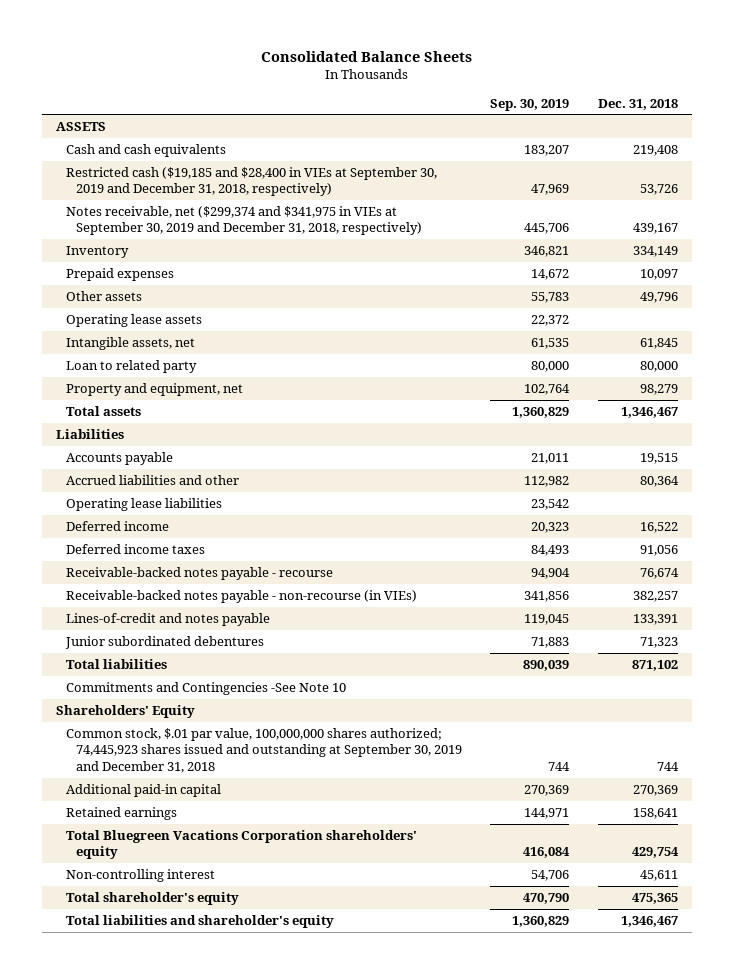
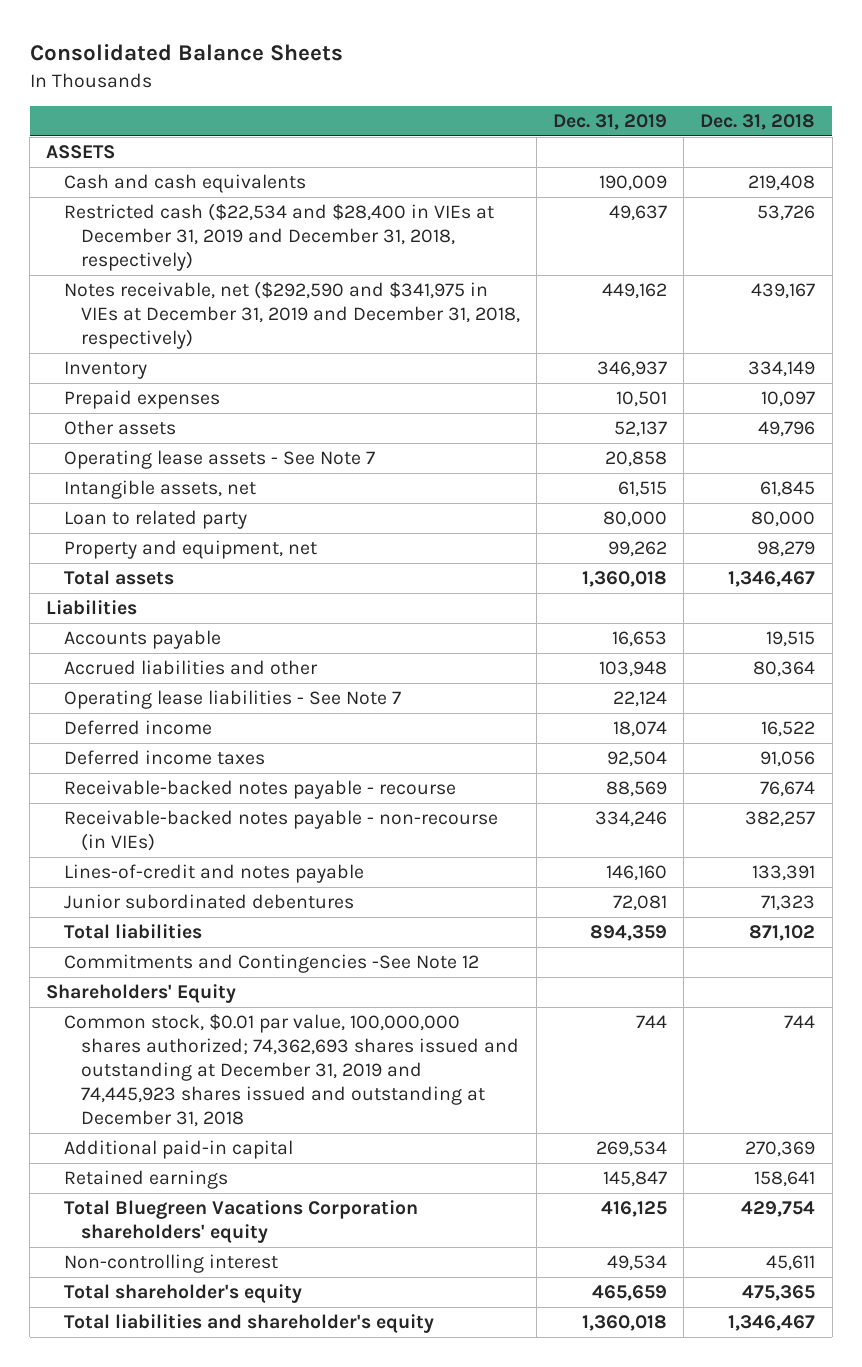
- | Sep. 30, 2019 | Dec. 31, 2018
+ | Dec. 31, 2019 | Dec. 31, 2018
- Restricted cash ($19,185 and $28,400 in VIEs at September 30, 2019 and December 31, 2018, respectively) | 47,969 | 53,726
- Notes receivable, net ($299,374 and $341,975 in VIEs at September 30, 2019 and December 31, 2018, respectively) | 445,706 | 439,167
+ Restricted cash ($22,534 and $28,400 in VIEs at December 31, 2019 and December 31, 2018, respectively) | 49,637 | 53,726
+ Notes receivable, net ($292,590 and $341,975 in VIEs at December 31, 2019 and December 31, 2018, respectively) | 449,162 | 439,167
- Operating lease assets | 22,372 |
+ Operating lease assets - See Note 7 | 20,858 |
- Operating lease liabilities | 23,542 |
+ Operating lease liabilities - See Note 7 | 22,124 |
- Commitments and Contingencies -See Note 10
+ Commitments and Contingencies -See Note 12
- Common stock, $.01 par value, 100,000,000 shares authorized; 74,445,923 shares issued and outstanding at September 30, 2019 and December 31, 2018 | 744 | 744
+ Common stock, $0.01 par value, 100,000,000 shares authorized; 74,362,693 shares issued and outstanding at December 31, 2019 and 74,445,923 shares issued and outstanding at December 31, 2018 | 744 | 744

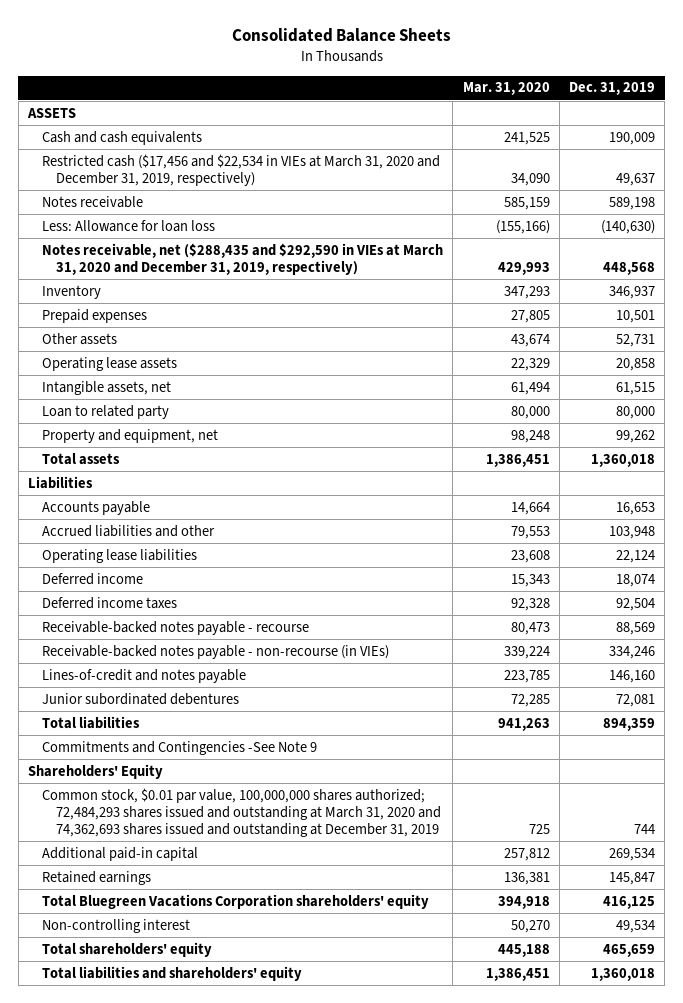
- | Dec. 31, 2019 | Dec. 31, 2018
+ | Mar. 31, 2020 | Dec. 31, 2019
- Restricted cash ($22,534 and $28,400 in VIEs at December 31, 2019 and December 31, 2018, respectively) | 49,637 | 53,726
- Notes receivable, net ($292,590 and $341,975 in VIEs at December 31, 2019 and December 31, 2018, respectively) | 449,162 | 439,167
+ Restricted cash ($17,456 and $22,534 in VIEs at March 31, 2020 and December 31, 2019, respectively) | 34,090 | 49,637
+ Notes receivable | 585,159 | 589,198
+ Less: Allowance for loan loss | (155,166) | (140,630)
+ Notes receivable, net ($288,435 and $292,590 in VIEs at March 31, 2020 and December 31, 2019, respectively) | 429,993 | 448,568
- Other assets | 52,137 | 49,796
- Operating lease assets - See Note 7 | 20,858 |
+ Other assets | 43,674 | 52,731
+ Operating lease assets | 22,329 | 20,858
- Operating lease liabilities - See Note 7 | 22,124 |
+ Operating lease liabilities | 23,608 | 22,124
- Commitments and Contingencies -See Note 12
+ Commitments and Contingencies -See Note 9
- Common stock, $0.01 par value, 100,000,000 shares authorized; 74,362,693 shares issued and outstanding at December 31, 2019 and 74,445,923 shares issued and outstanding at December 31, 2018 | 744 | 744
+ Common stock, $0.01 par value, 100,000,000 shares authorized; 72,484,293 shares issued and outstanding at March 31, 2020 and 74,362,693 shares issued and outstanding at December 31, 2019 | 725 | 744
- Total shareholder's equity | 465,659 | 475,365
- Total liabilities and shareholder's equity | 1,360,018 | 1,346,467
+ Total shareholders' equity | 445,188 | 465,659
+ Total liabilities and shareholders' equity | 1,386,451 | 1,360,018

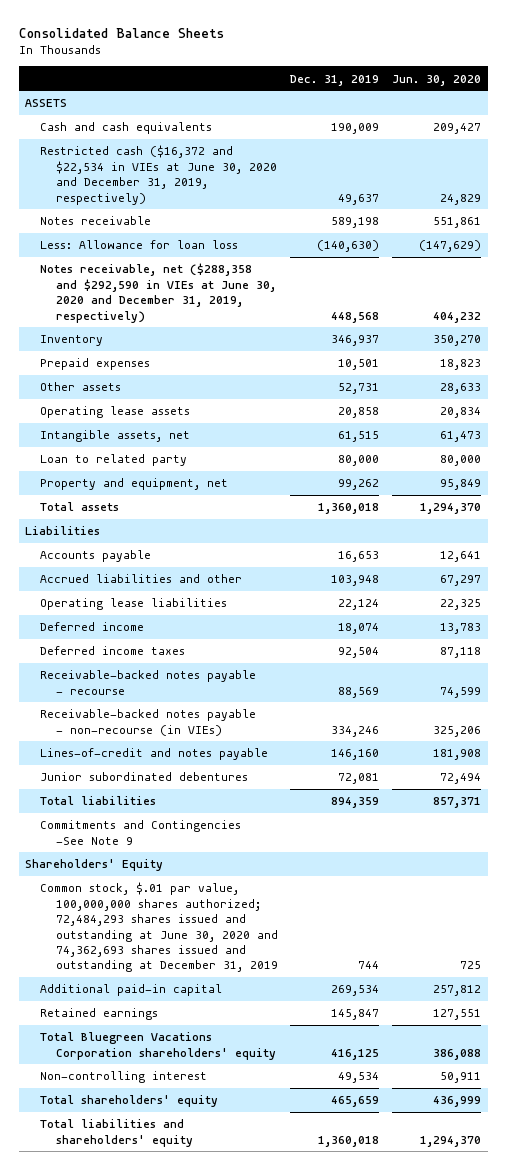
- | Mar. 31, 2020 | Dec. 31, 2019
+ | Dec. 31, 2019 | Jun. 30, 2020
- Restricted cash ($17,456 and $22,534 in VIEs at March 31, 2020 and December 31, 2019, respectively) | 34,090 | 49,637
+ Restricted cash ($16,372 and $22,534 in VIEs at June 30, 2020 and December 31, 2019, respectively) | 49,637 | 24,829
- Notes receivable, net ($288,435 and $292,590 in VIEs at March 31, 2020 and December 31, 2019, respectively) | 429,993 | 448,568
+ Notes receivable, net ($288,358 and $292,590 in VIEs at June 30, 2020 and December 31, 2019, respectively) | 448,568 | 404,232
- Common stock, $0.01 par value, 100,000,000 shares authorized; 72,484,293 shares issued and outstanding at March 31, 2020 and 74,362,693 shares issued and outstanding at December 31, 2019 | 725 | 744
+ Common stock, $.01 par value, 100,000,000 shares authorized; 72,484,293 shares issued and outstanding at June 30, 2020 and 74,362,693 shares issued and outstanding at December 31, 2019 | 744 | 725

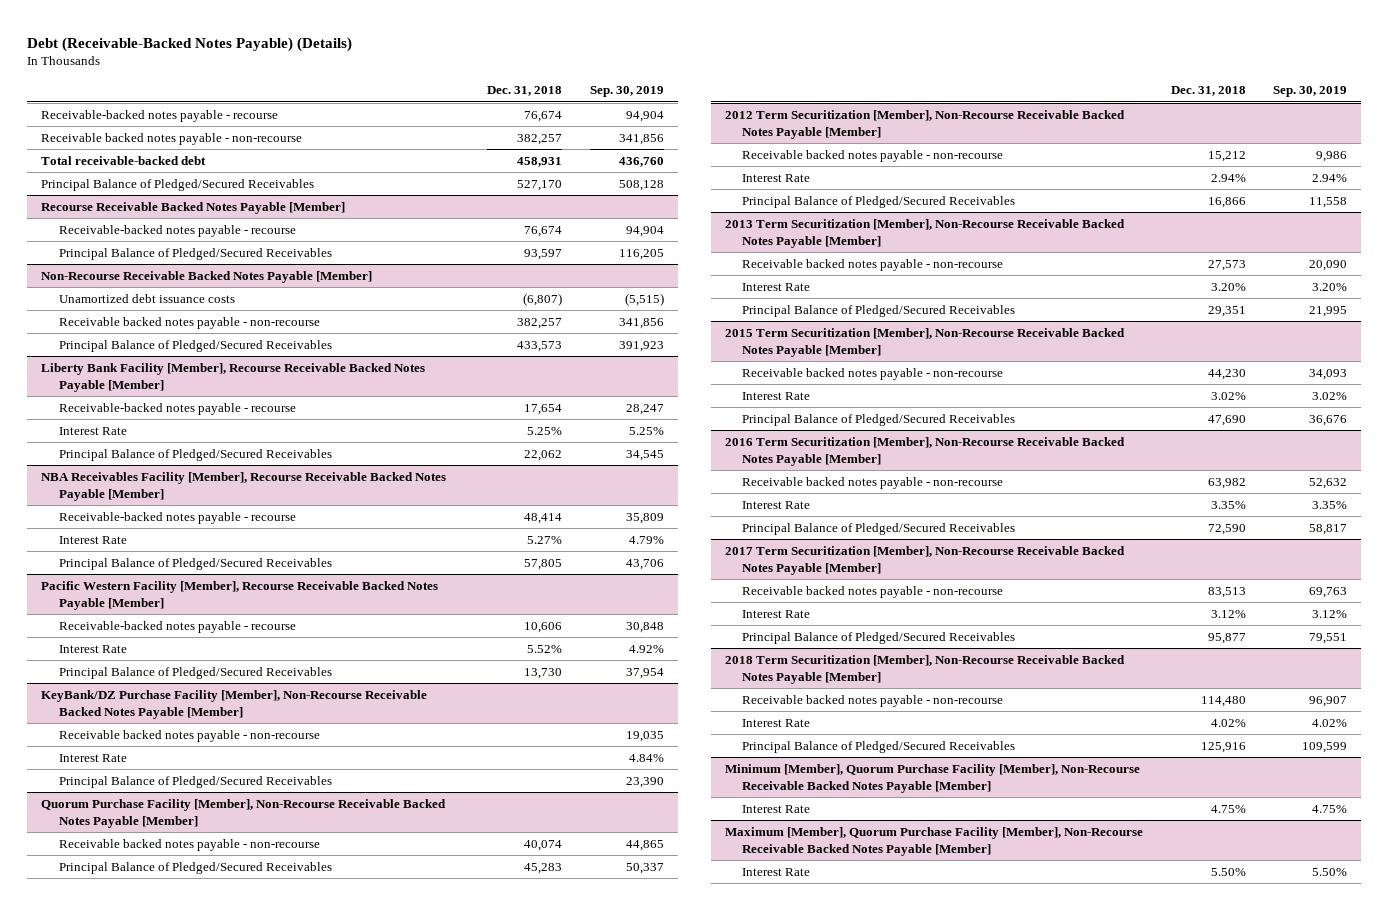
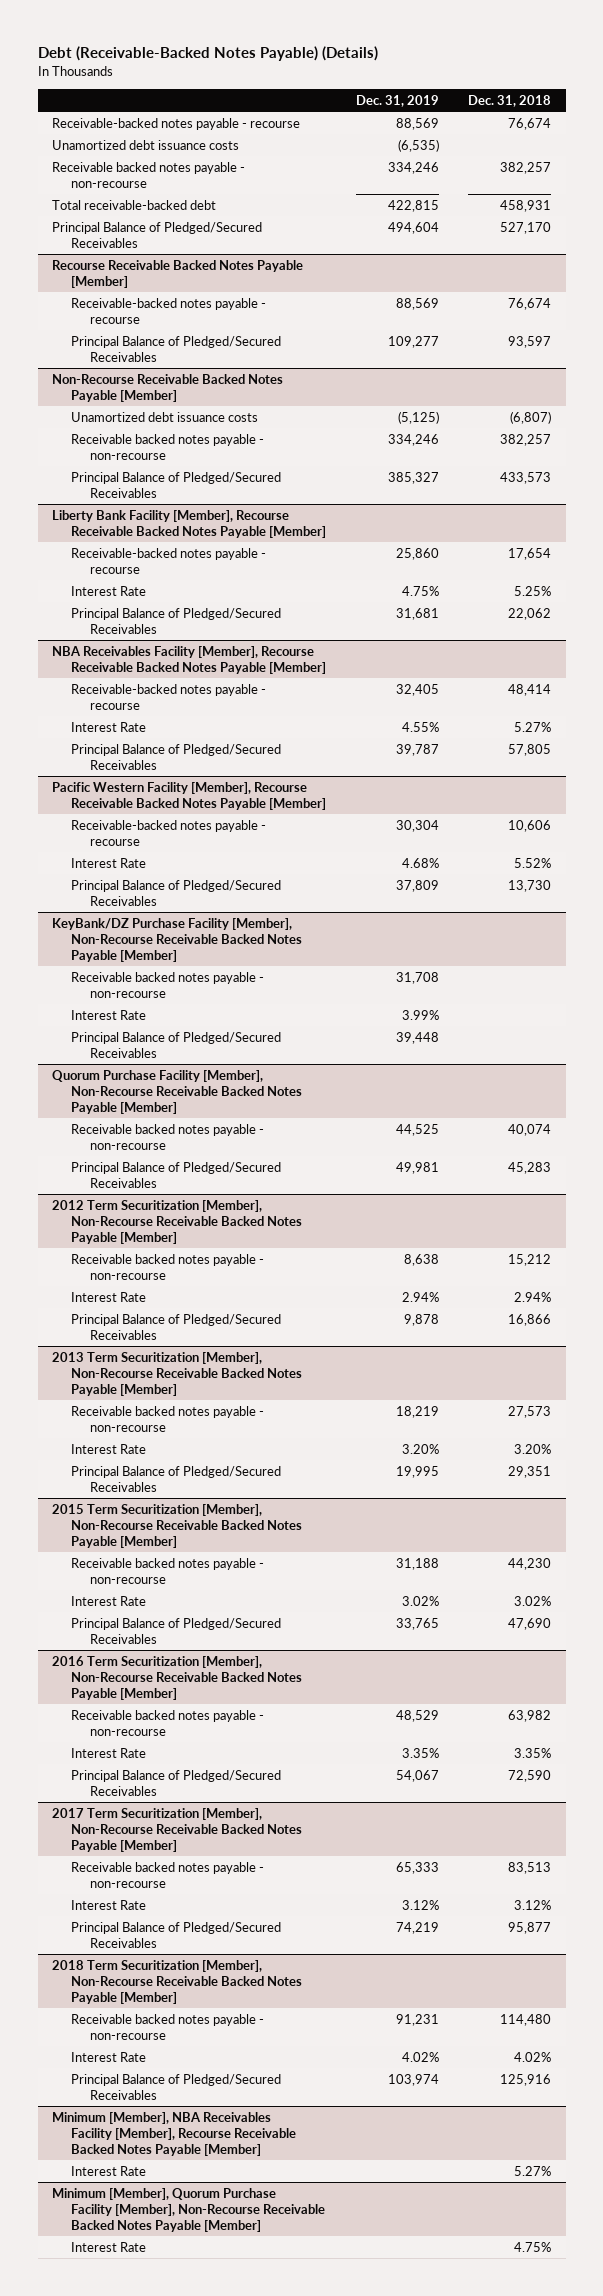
- | Dec. 31, 2018 | Sep. 30, 2019
+ | Dec. 31, 2019 | Dec. 31, 2018
+ Unamortized debt issuance costs | (6,535) |
+ Minimum [Member], NBA Receivables Facility [Member], Recourse Receivable Backed Notes Payable [Member]
+ Interest Rate | | 5.27%
- Maximum [Member], Quorum Purchase Facility [Member], Non-Recourse Receivable Backed Notes Payable [Member]
- Interest Rate | 5.50% | 5.50%

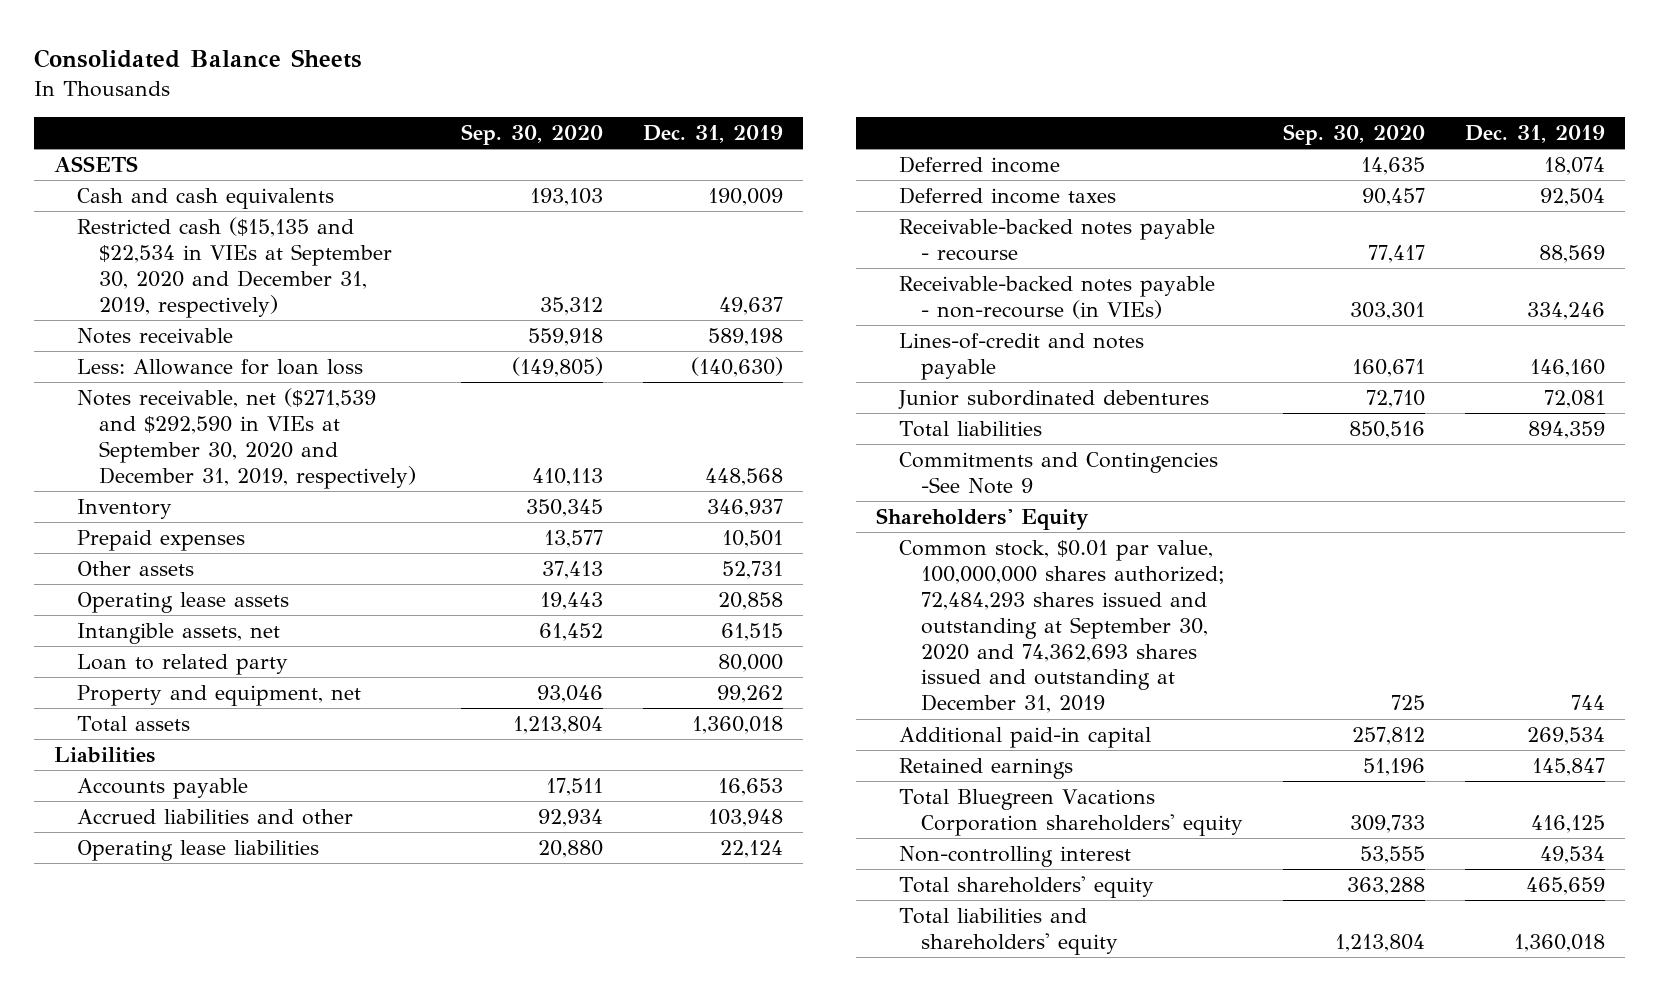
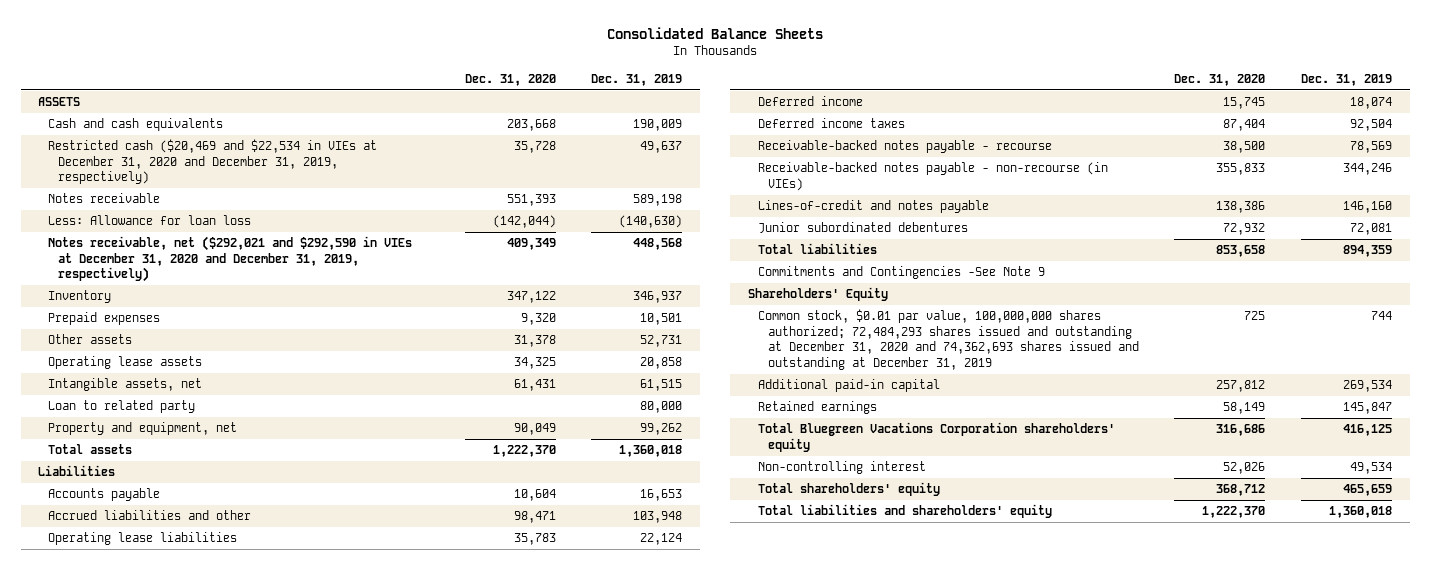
- | Sep. 30, 2020 | Dec. 31, 2019
+ | Dec. 31, 2020 | Dec. 31, 2019
- Restricted cash ($15,135 and $22,534 in VIEs at September 30, 2020 and December 31, 2019, respectively) | 35,312 | 49,637
+ Restricted cash ($20,469 and $22,534 in VIEs at December 31, 2020 and December 31, 2019, respectively) | 35,728 | 49,637
- Notes receivable, net ($271,539 and $292,590 in VIEs at September 30, 2020 and December 31, 2019, respectively) | 410,113 | 448,568
+ Notes receivable, net ($292,021 and $292,590 in VIEs at December 31, 2020 and December 31, 2019, respectively) | 409,349 | 448,568
- Receivable-backed notes payable - recourse | 77,417 | 88,569
- Receivable-backed notes payable - non-recourse (in VIEs) | 303,301 | 334,246
+ Receivable-backed notes payable - recourse | 38,500 | 78,569
+ Receivable-backed notes payable - non-recourse (in VIEs) | 355,833 | 344,246
- Common stock, $0.01 par value, 100,000,000 shares authorized; 72,484,293 shares issued and outstanding at September 30, 2020 and 74,362,693 shares issued and outstanding at December 31, 2019 | 725 | 744
+ Common stock, $0.01 par value, 100,000,000 shares authorized; 72,484,293 shares issued and outstanding at December 31, 2020 and 74,362,693 shares issued and outstanding at December 31, 2019 | 725 | 744

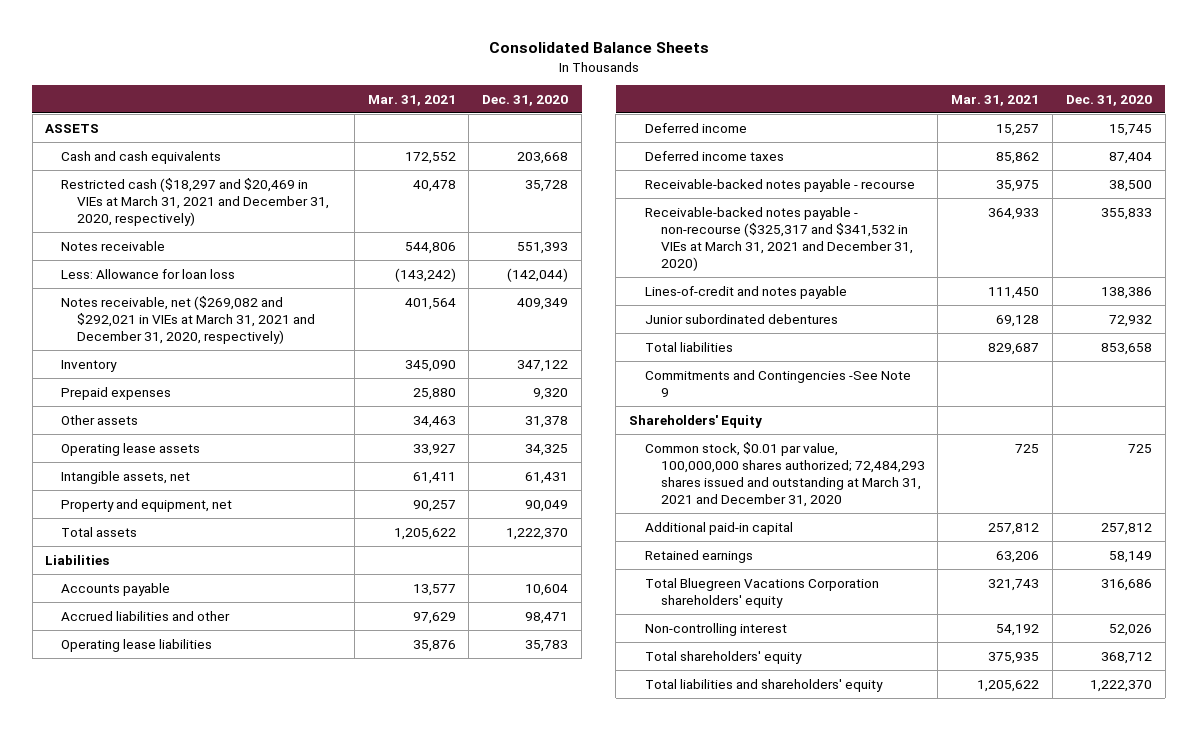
- | Dec. 31, 2020 | Dec. 31, 2019
+ | Mar. 31, 2021 | Dec. 31, 2020
- Restricted cash ($20,469 and $22,534 in VIEs at December 31, 2020 and December 31, 2019, respectively) | 35,728 | 49,637
+ Restricted cash ($18,297 and $20,469 in VIEs at March 31, 2021 and December 31, 2020, respectively) | 40,478 | 35,728
- Notes receivable, net ($292,021 and $292,590 in VIEs at December 31, 2020 and December 31, 2019, respectively) | 409,349 | 448,568
+ Notes receivable, net ($269,082 and $292,021 in VIEs at March 31, 2021 and December 31, 2020, respectively) | 401,564 | 409,349
- Loan to related party | | 80,000
- Receivable-backed notes payable - non-recourse (in VIEs) | 355,833 | 344,246
+ Receivable-backed notes payable - non-recourse ($325,317 and $341,532 in VIEs at March 31, 2021 and December 31, 2020) | 364,933 | 355,833
- Common stock, $0.01 par value, 100,000,000 shares authorized; 72,484,293 shares issued and outstanding at December 31, 2020 and 74,362,693 shares issued and outstanding at December 31, 2019 | 725 | 744
+ Common stock, $0.01 par value, 100,000,000 shares authorized; 72,484,293 shares issued and outstanding at March 31, 2021 and December 31, 2020 | 725 | 725

